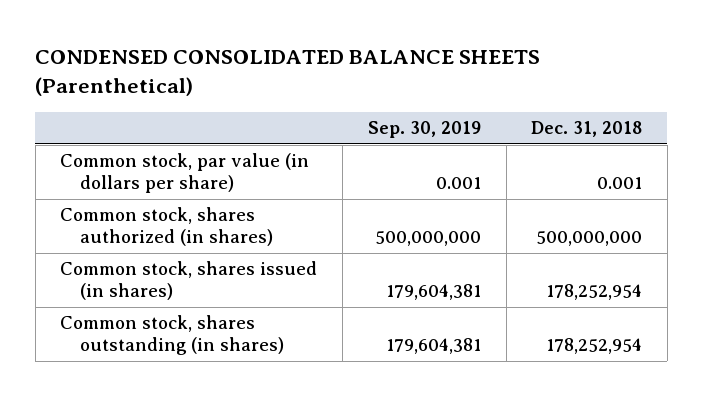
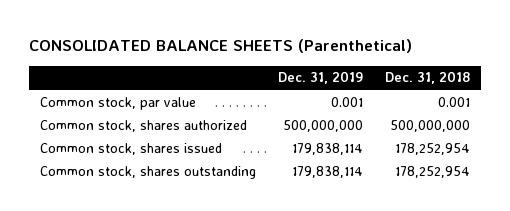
- CONDENSED CONSOLIDATED BALANCE SHEETS (Parenthetical)
+ CONSOLIDATED BALANCE SHEETS (Parenthetical)
- | Sep. 30, 2019 | Dec. 31, 2018
+ | Dec. 31, 2019 | Dec. 31, 2018
- Common stock, par value (in dollars per share) | 0.001 | 0.001
- Common stock, shares authorized (in shares) | 500,000,000 | 500,000,000
- Common stock, shares issued (in shares) | 179,604,381 | 178,252,954
- Common stock, shares outstanding (in shares) | 179,604,381 | 178,252,954
+ Common stock, par value | 0.001 | 0.001
+ Common stock, shares authorized | 500,000,000 | 500,000,000
+ Common stock, shares issued | 179,838,114 | 178,252,954
+ Common stock, shares outstanding | 179,838,114 | 178,252,954

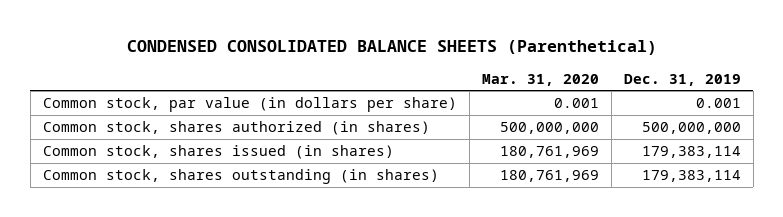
- CONSOLIDATED BALANCE SHEETS (Parenthetical)
+ CONDENSED CONSOLIDATED BALANCE SHEETS (Parenthetical)
- | Dec. 31, 2019 | Dec. 31, 2018
+ | Mar. 31, 2020 | Dec. 31, 2019
- Common stock, par value | 0.001 | 0.001
- Common stock, shares authorized | 500,000,000 | 500,000,000
- Common stock, shares issued | 179,838,114 | 178,252,954
- Common stock, shares outstanding | 179,838,114 | 178,252,954
+ Common stock, par value (in dollars per share) | 0.001 | 0.001
+ Common stock, shares authorized (in shares) | 500,000,000 | 500,000,000
+ Common stock, shares issued (in shares) | 180,761,969 | 179,383,114
+ Common stock, shares outstanding (in shares) | 180,761,969 | 179,383,114

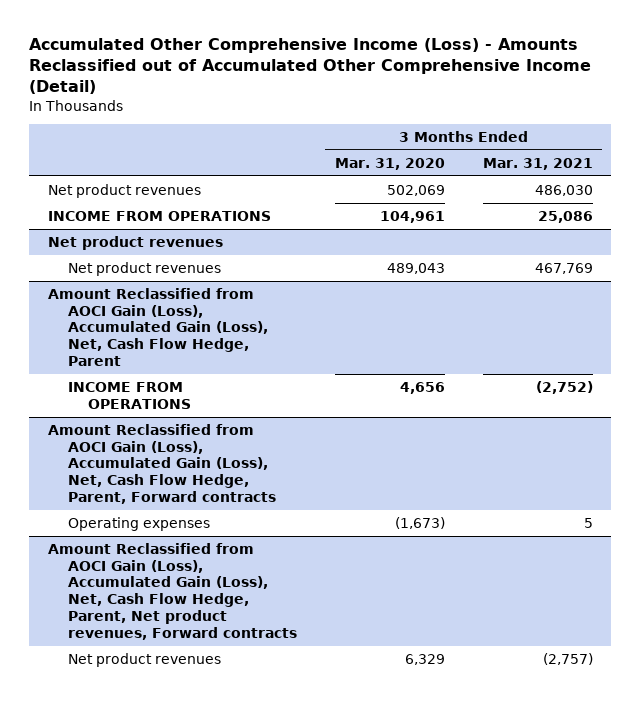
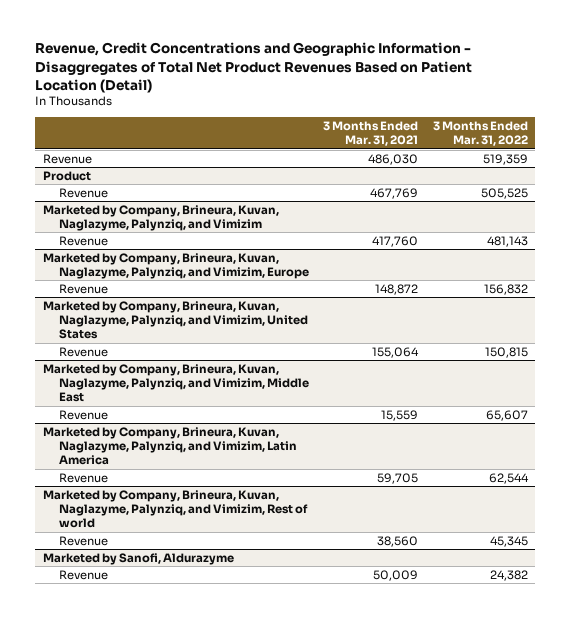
- Accumulated Other Comprehensive Income (Loss) - Amounts Reclassified out of Accumulated Other Comprehensive Income (Detail)
+ Revenue, Credit Concentrations and Geographic Information - Disaggregates of Total Net Product Revenues Based on Patient Location (Detail)
- | 3 Months Ended Mar. 31, 2020 | 3 Months Ended Mar. 31, 2021
+ | 3 Months Ended Mar. 31, 2021 | 3 Months Ended Mar. 31, 2022
- Net product revenues | 502,069 | 486,030
- INCOME FROM OPERATIONS | 104,961 | 25,086
- Net product revenues
- Net product revenues | 489,043 | 467,769
- Amount Reclassified from AOCI Gain (Loss), Accumulated Gain (Loss), Net, Cash Flow Hedge, Parent
- INCOME FROM OPERATIONS | 4,656 | (2,752)
- Amount Reclassified from AOCI Gain (Loss), Accumulated Gain (Loss), Net, Cash Flow Hedge, Parent, Forward contracts
- Operating expenses | (1,673) | 5
- Amount Reclassified from AOCI Gain (Loss), Accumulated Gain (Loss), Net, Cash Flow Hedge, Parent, Net product revenues, Forward contracts
- Net product revenues | 6,329 | (2,757)
+ Revenue | 486,030 | 519,359
+ Product
+ Revenue | 467,769 | 505,525
+ Marketed by Company, Brineura, Kuvan, Naglazyme, Palynziq, and Vimizim
+ Revenue | 417,760 | 481,143
+ Marketed by Company, Brineura, Kuvan, Naglazyme, Palynziq, and Vimizim, Europe
+ Revenue | 148,872 | 156,832
+ Marketed by Company, Brineura, Kuvan, Naglazyme, Palynziq, and Vimizim, United States
+ Revenue | 155,064 | 150,815
+ Marketed by Company, Brineura, Kuvan, Naglazyme, Palynziq, and Vimizim, Middle East
+ Revenue | 15,559 | 65,607
+ Marketed by Company, Brineura, Kuvan, Naglazyme, Palynziq, and Vimizim, Latin America
+ Revenue | 59,705 | 62,544
+ Marketed by Company, Brineura, Kuvan, Naglazyme, Palynziq, and Vimizim, Rest of world
+ Revenue | 38,560 | 45,345
+ Marketed by Sanofi, Aldurazyme
+ Revenue | 50,009 | 24,382

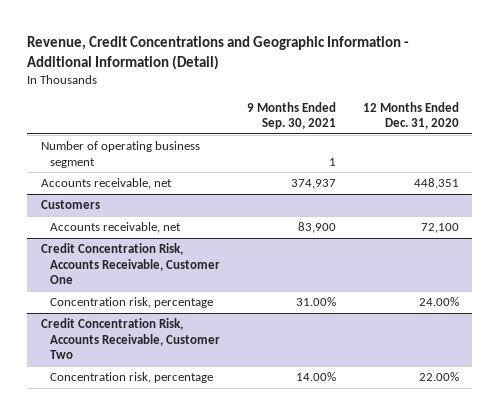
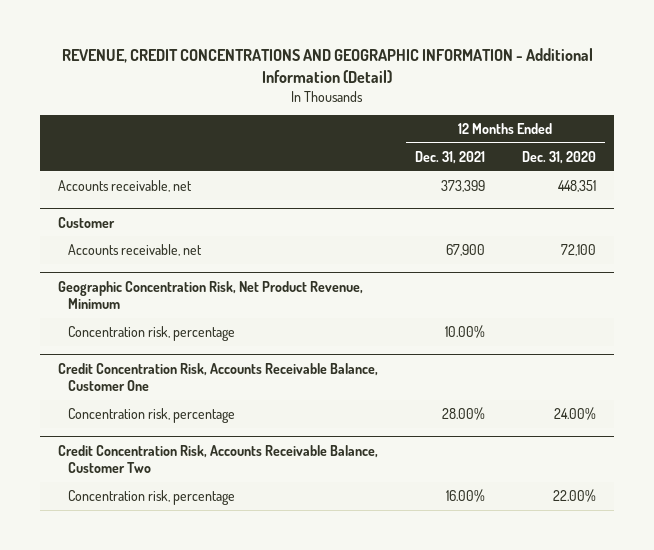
- Revenue, Credit Concentrations and Geographic Information - Additional Information (Detail)
+ REVENUE, CREDIT CONCENTRATIONS AND GEOGRAPHIC INFORMATION - Additional Information (Detail)
- | 9 Months Ended Sep. 30, 2021 | 12 Months Ended Dec. 31, 2020
+ | 12 Months Ended Dec. 31, 2021 | 12 Months Ended Dec. 31, 2020
- Number of operating business segment | 1 |
- Customers
+ Customer
- Credit Concentration Risk, Accounts Receivable, Customer One
+ Geographic Concentration Risk, Net Product Revenue, Minimum
+ Concentration risk, percentage | 10.00% |
+ Credit Concentration Risk, Accounts Receivable Balance, Customer One
- Credit Concentration Risk, Accounts Receivable, Customer Two
+ Credit Concentration Risk, Accounts Receivable Balance, Customer Two

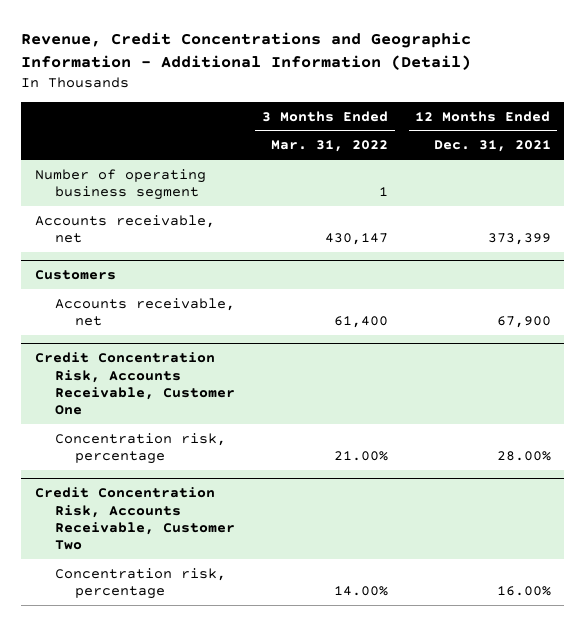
- REVENUE, CREDIT CONCENTRATIONS AND GEOGRAPHIC INFORMATION - Additional Information (Detail)
+ Revenue, Credit Concentrations and Geographic Information - Additional Information (Detail)
- | 12 Months Ended Dec. 31, 2021 | 12 Months Ended Dec. 31, 2020
+ | 3 Months Ended Mar. 31, 2022 | 12 Months Ended Dec. 31, 2021
+ Number of operating business segment | 1 |
- Customer
+ Customers
- Geographic Concentration Risk, Net Product Revenue, Minimum
- Concentration risk, percentage | 10.00% |
- Credit Concentration Risk, Accounts Receivable Balance, Customer One
+ Credit Concentration Risk, Accounts Receivable, Customer One
- Credit Concentration Risk, Accounts Receivable Balance, Customer Two
+ Credit Concentration Risk, Accounts Receivable, Customer Two

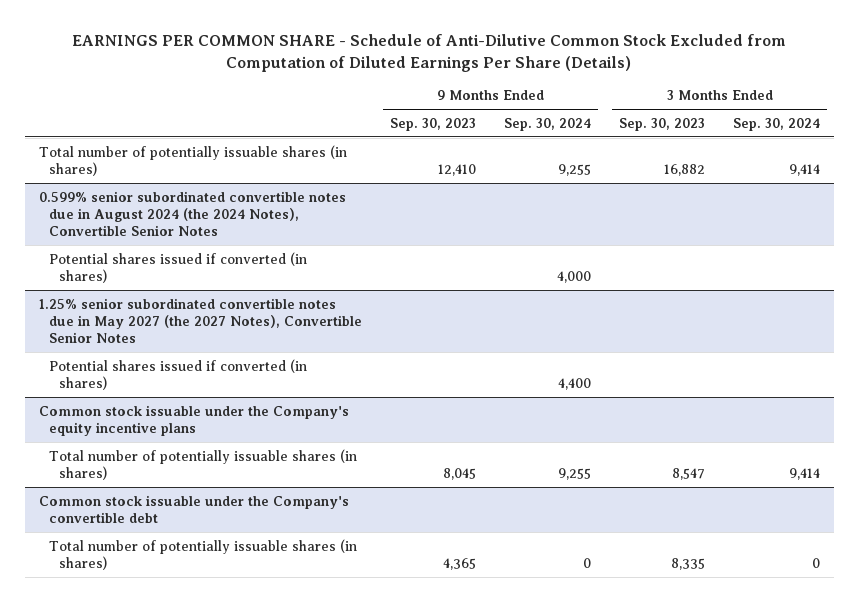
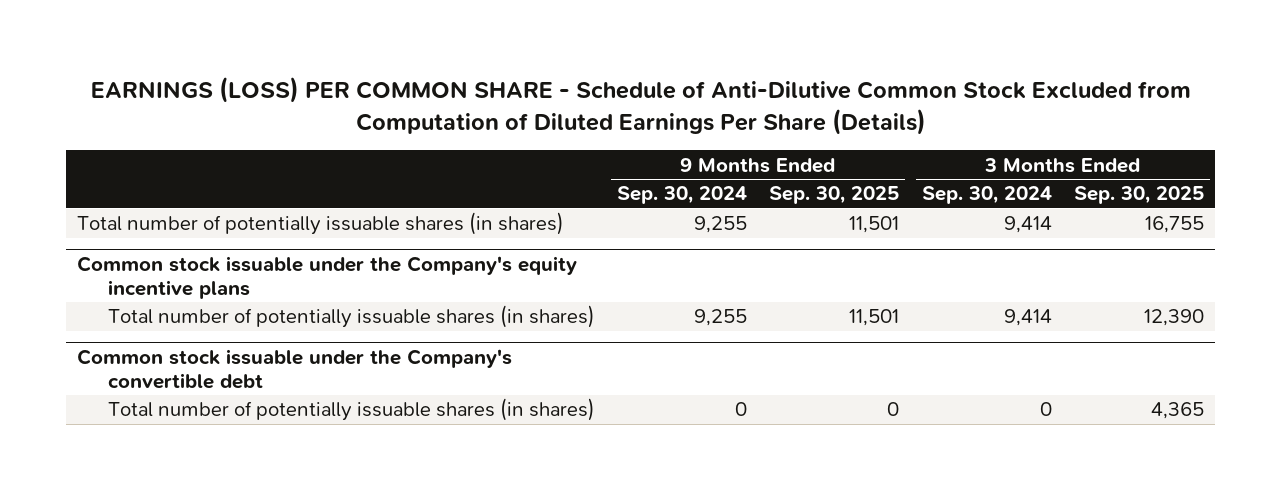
- EARNINGS PER COMMON SHARE - Schedule of Anti-Dilutive Common Stock Excluded from Computation of Diluted Earnings Per Share (Details)
+ EARNINGS (LOSS) PER COMMON SHARE - Schedule of Anti-Dilutive Common Stock Excluded from Computation of Diluted Earnings Per Share (Details)
- | 9 Months Ended Sep. 30, 2023 | 9 Months Ended Sep. 30, 2024 | 3 Months Ended Sep. 30, 2023 | 3 Months Ended Sep. 30, 2024
+ | 9 Months Ended Sep. 30, 2024 | 9 Months Ended Sep. 30, 2025 | 3 Months Ended Sep. 30, 2024 | 3 Months Ended Sep. 30, 2025
- 0.599% senior subordinated convertible notes due in August 2024 (the 2024 Notes), Convertible Senior Notes
- Potential shares issued if converted (in shares) | | 4,000 | |
- 1.25% senior subordinated convertible notes due in May 2027 (the 2027 Notes), Convertible Senior Notes
- Potential shares issued if converted (in shares) | | 4,400 | |

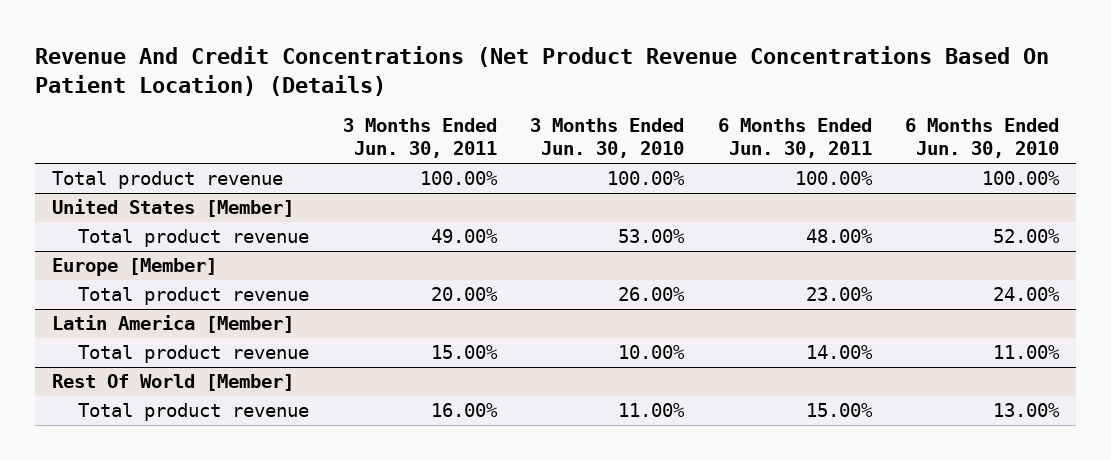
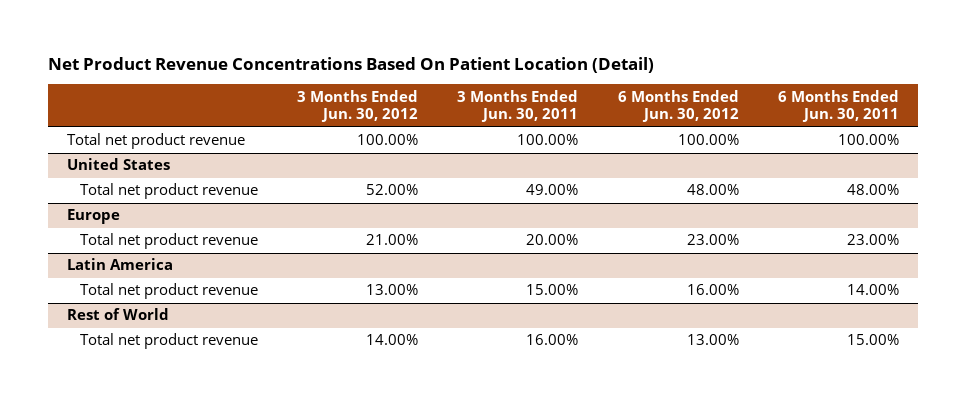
- Revenue And Credit Concentrations (Net Product Revenue Concentrations Based On Patient Location) (Details)
+ Net Product Revenue Concentrations Based On Patient Location (Detail)
- | 3 Months Ended Jun. 30, 2011 | 3 Months Ended Jun. 30, 2010 | 6 Months Ended Jun. 30, 2011 | 6 Months Ended Jun. 30, 2010
+ | 3 Months Ended Jun. 30, 2012 | 3 Months Ended Jun. 30, 2011 | 6 Months Ended Jun. 30, 2012 | 6 Months Ended Jun. 30, 2011
- Total product revenue | 100.00% | 100.00% | 100.00% | 100.00%
- United States [Member]
- Total product revenue | 49.00% | 53.00% | 48.00% | 52.00%
- Europe [Member]
- Total product revenue | 20.00% | 26.00% | 23.00% | 24.00%
- Latin America [Member]
- Total product revenue | 15.00% | 10.00% | 14.00% | 11.00%
- Rest Of World [Member]
- Total product revenue | 16.00% | 11.00% | 15.00% | 13.00%
+ Total net product revenue | 100.00% | 100.00% | 100.00% | 100.00%
+ United States
+ Total net product revenue | 52.00% | 49.00% | 48.00% | 48.00%
+ Europe
+ Total net product revenue | 21.00% | 20.00% | 23.00% | 23.00%
+ Latin America
+ Total net product revenue | 13.00% | 15.00% | 16.00% | 14.00%
+ Rest of World
+ Total net product revenue | 14.00% | 16.00% | 13.00% | 15.00%

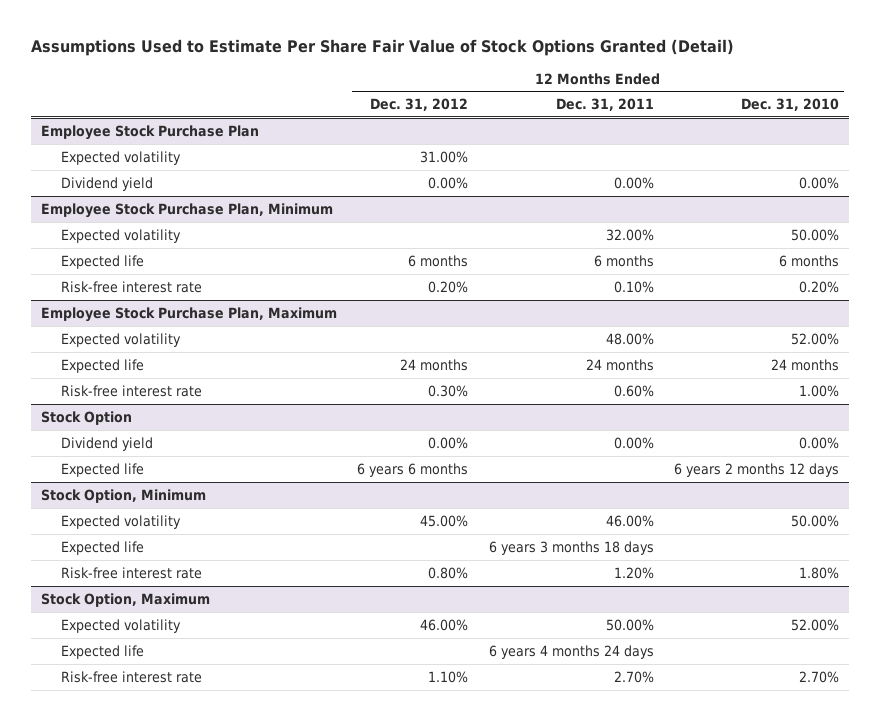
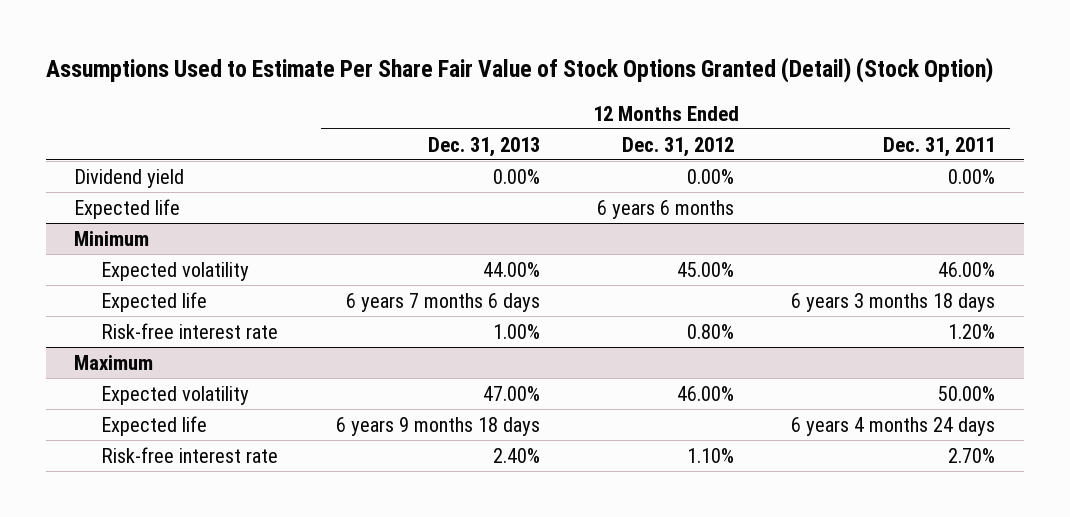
- Assumptions Used to Estimate Per Share Fair Value of Stock Options Granted (Detail)
+ Assumptions Used to Estimate Per Share Fair Value of Stock Options Granted (Detail) (Stock Option)
- | 12 Months Ended Dec. 31, 2012 | 12 Months Ended Dec. 31, 2011 | 12 Months Ended Dec. 31, 2010
+ | 12 Months Ended Dec. 31, 2013 | 12 Months Ended Dec. 31, 2012 | 12 Months Ended Dec. 31, 2011
- Employee Stock Purchase Plan
- Expected volatility | 31.00% | |
- Employee Stock Purchase Plan, Minimum
- Expected volatility | | 32.00% | 50.00%
- Expected life | 6 months | 6 months | 6 months
- Risk-free interest rate | 0.20% | 0.10% | 0.20%
- Employee Stock Purchase Plan, Maximum
- Expected volatility | | 48.00% | 52.00%
- Expected life | 24 months | 24 months | 24 months
- Risk-free interest rate | 0.30% | 0.60% | 1.00%
- Stock Option
- Dividend yield | 0.00% | 0.00% | 0.00%
- Stock Option, Minimum
+ Minimum
- Stock Option, Maximum
+ Maximum

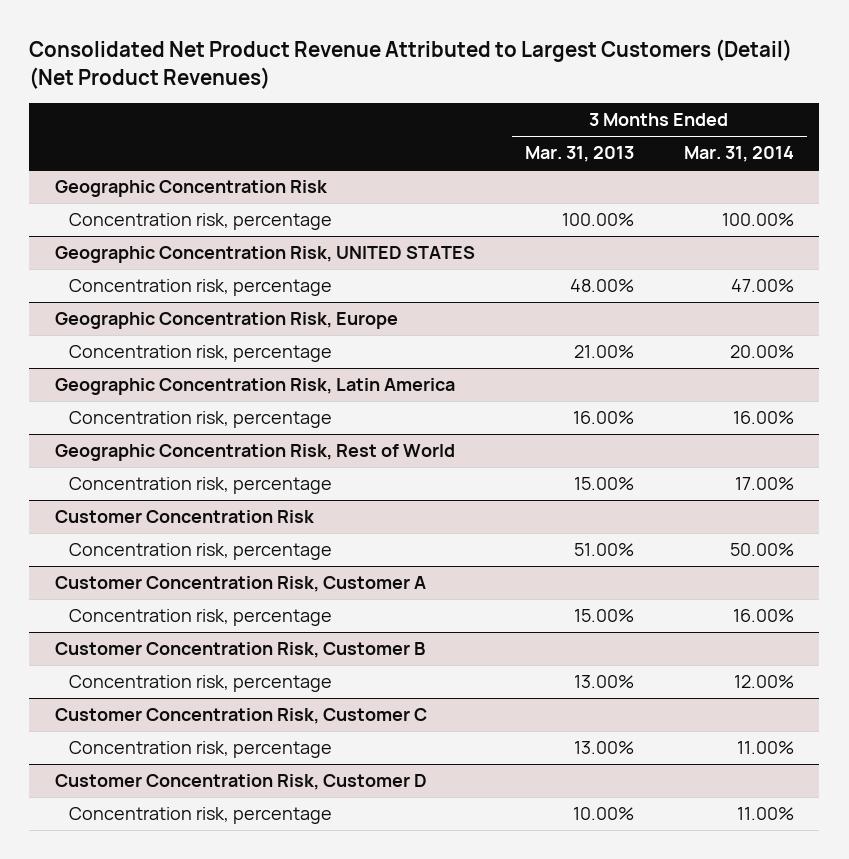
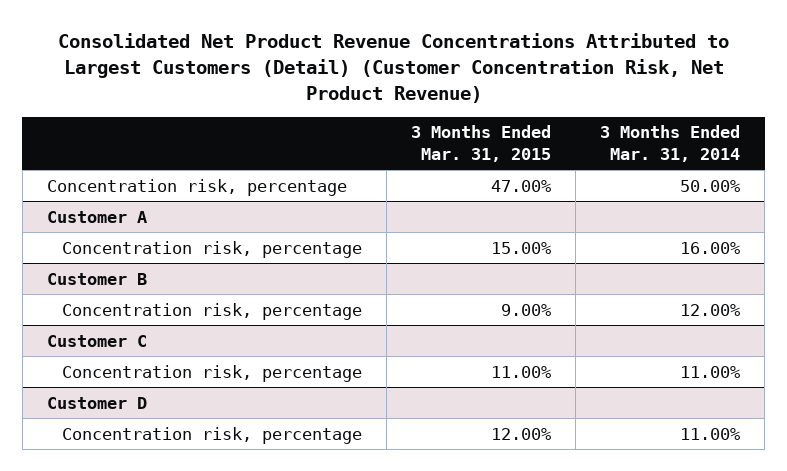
- Consolidated Net Product Revenue Attributed to Largest Customers (Detail) (Net Product Revenues)
+ Consolidated Net Product Revenue Concentrations Attributed to Largest Customers (Detail) (Customer Concentration Risk, Net Product Revenue)
- | 3 Months Ended Mar. 31, 2013 | 3 Months Ended Mar. 31, 2014
+ | 3 Months Ended Mar. 31, 2015 | 3 Months Ended Mar. 31, 2014
- Geographic Concentration Risk
- Concentration risk, percentage | 100.00% | 100.00%
- Geographic Concentration Risk, UNITED STATES
- Concentration risk, percentage | 48.00% | 47.00%
- Geographic Concentration Risk, Europe
- Concentration risk, percentage | 21.00% | 20.00%
- Geographic Concentration Risk, Latin America
- Concentration risk, percentage | 16.00% | 16.00%
- Geographic Concentration Risk, Rest of World
- Concentration risk, percentage | 15.00% | 17.00%
- Customer Concentration Risk
- Customer Concentration Risk, Customer A
+ Customer A
- Customer Concentration Risk, Customer B
+ Customer B
- Customer Concentration Risk, Customer C
+ Customer C
- Customer Concentration Risk, Customer D
+ Customer D

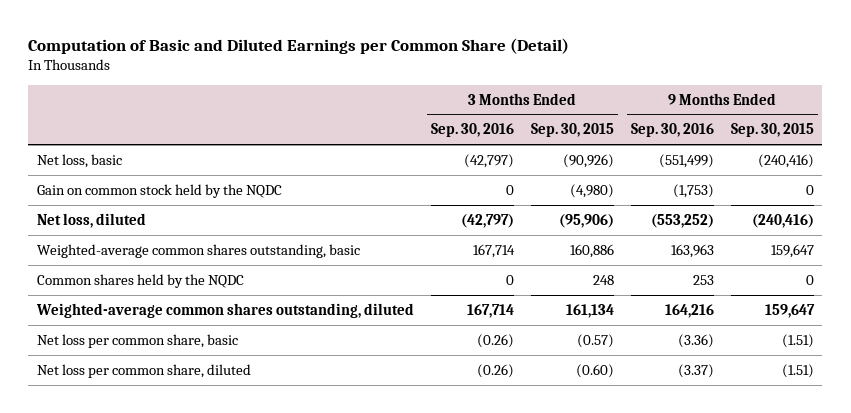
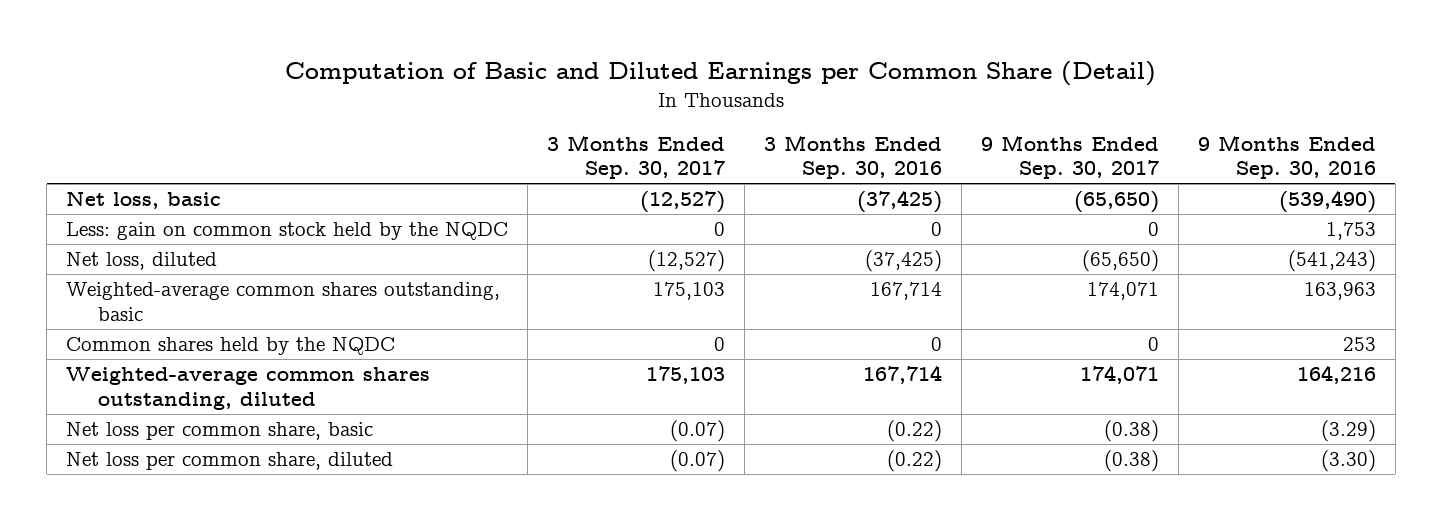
- | 3 Months Ended Sep. 30, 2016 | 3 Months Ended Sep. 30, 2015 | 9 Months Ended Sep. 30, 2016 | 9 Months Ended Sep. 30, 2015
+ | 3 Months Ended Sep. 30, 2017 | 3 Months Ended Sep. 30, 2016 | 9 Months Ended Sep. 30, 2017 | 9 Months Ended Sep. 30, 2016
- Net loss, basic | (42,797) | (90,926) | (551,499) | (240,416)
- Gain on common stock held by the NQDC | 0 | (4,980) | (1,753) | 0
- Net loss, diluted | (42,797) | (95,906) | (553,252) | (240,416)
+ Net loss, basic | (12,527) | (37,425) | (65,650) | (539,490)
+ Less: gain on common stock held by the NQDC | 0 | 0 | 0 | 1,753
+ Net loss, diluted | (12,527) | (37,425) | (65,650) | (541,243)
- Net loss per common share, basic | (0.26) | (0.57) | (3.36) | (1.51)
- Net loss per common share, diluted | (0.26) | (0.60) | (3.37) | (1.51)
+ Net loss per common share, basic | (0.07) | (0.22) | (0.38) | (3.29)
+ Net loss per common share, diluted | (0.07) | (0.22) | (0.38) | (3.30)

